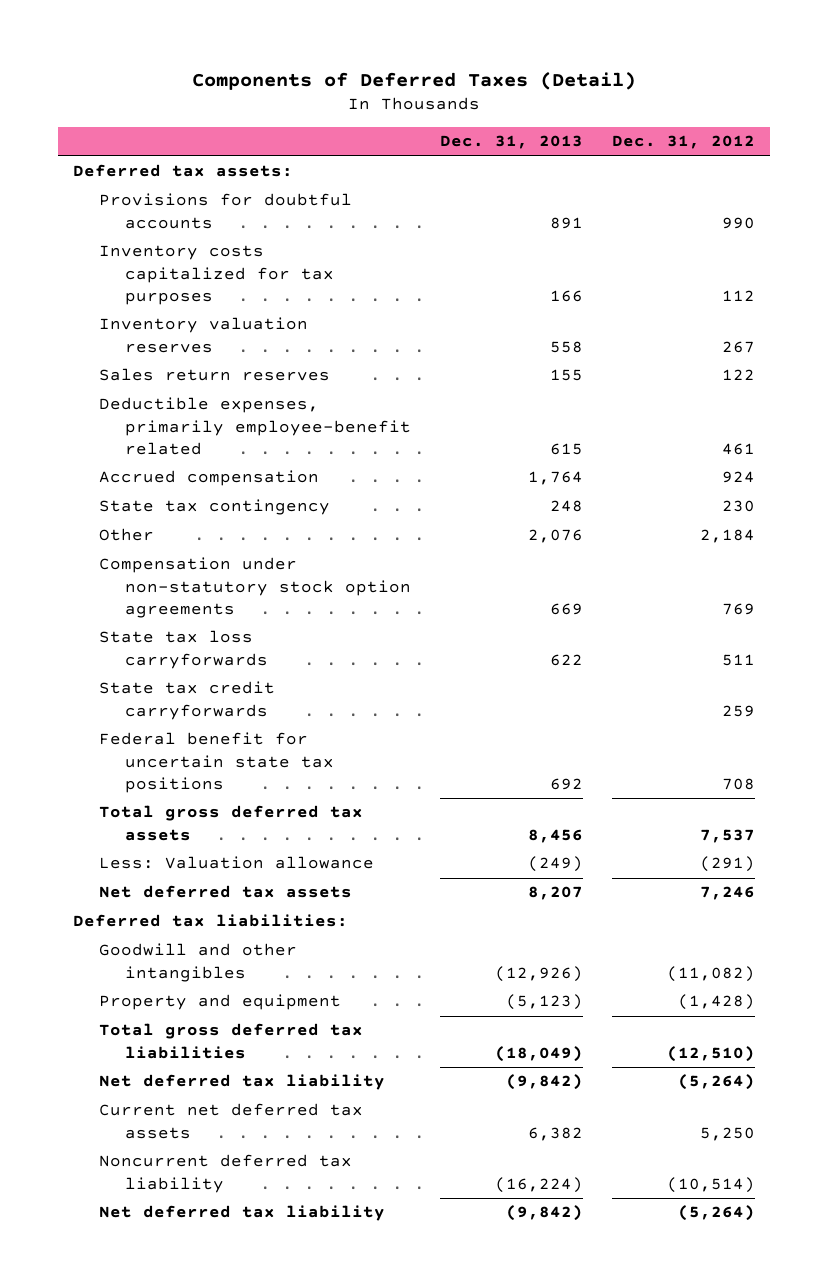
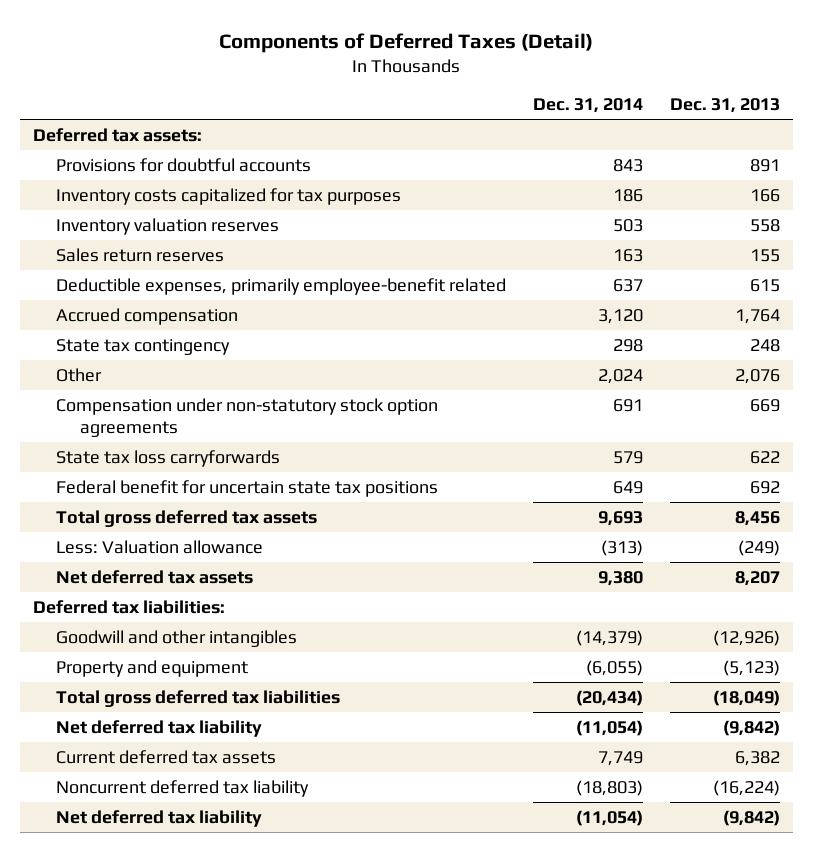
- | Dec. 31, 2013 | Dec. 31, 2012
+ | Dec. 31, 2014 | Dec. 31, 2013
- State tax credit carryforwards | | 259
- Current net deferred tax assets | 6,382 | 5,250
+ Current deferred tax assets | 7,749 | 6,382

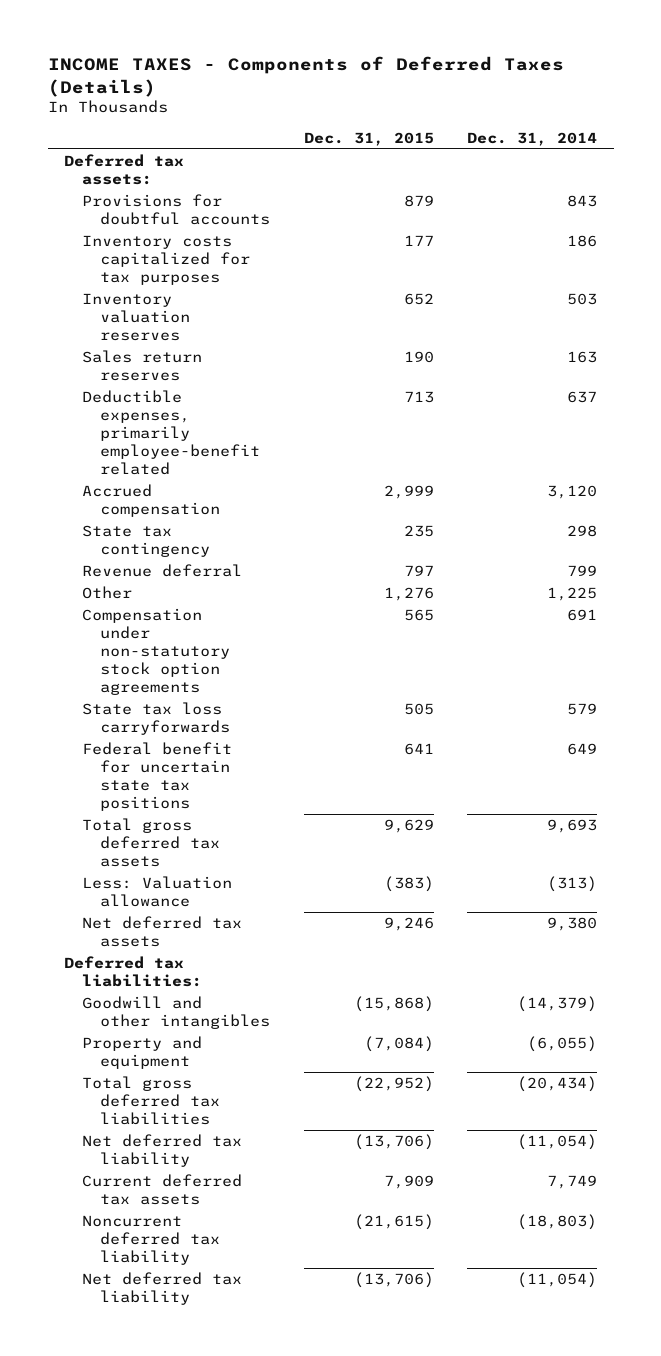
- Components of Deferred Taxes (Detail)
+ INCOME TAXES - Components of Deferred Taxes (Details)
- | Dec. 31, 2014 | Dec. 31, 2013
+ | Dec. 31, 2015 | Dec. 31, 2014
- Other | 2,024 | 2,076
+ Revenue deferral | 797 | 799
+ Other | 1,276 | 1,225

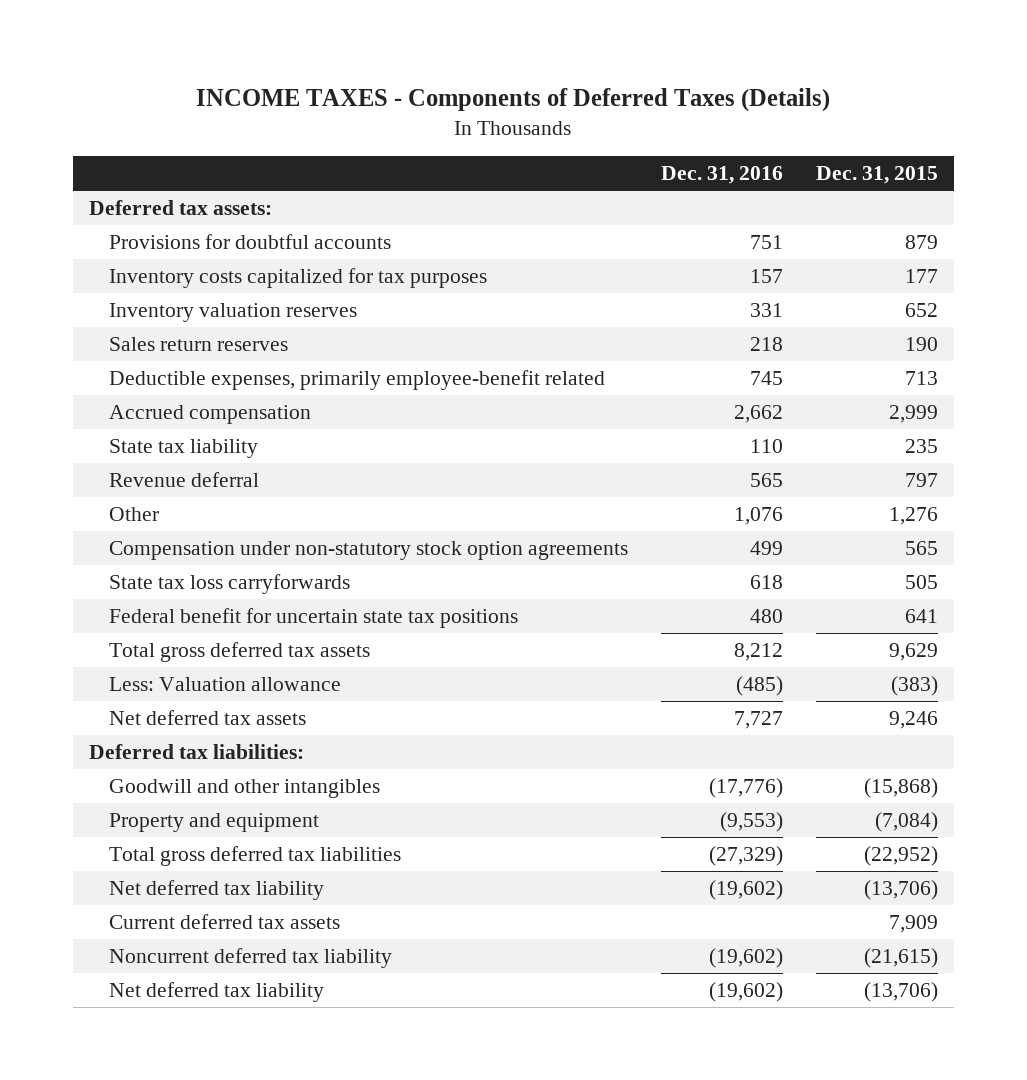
- | Dec. 31, 2015 | Dec. 31, 2014
+ | Dec. 31, 2016 | Dec. 31, 2015
- State tax contingency | 235 | 298
+ State tax liability | 110 | 235

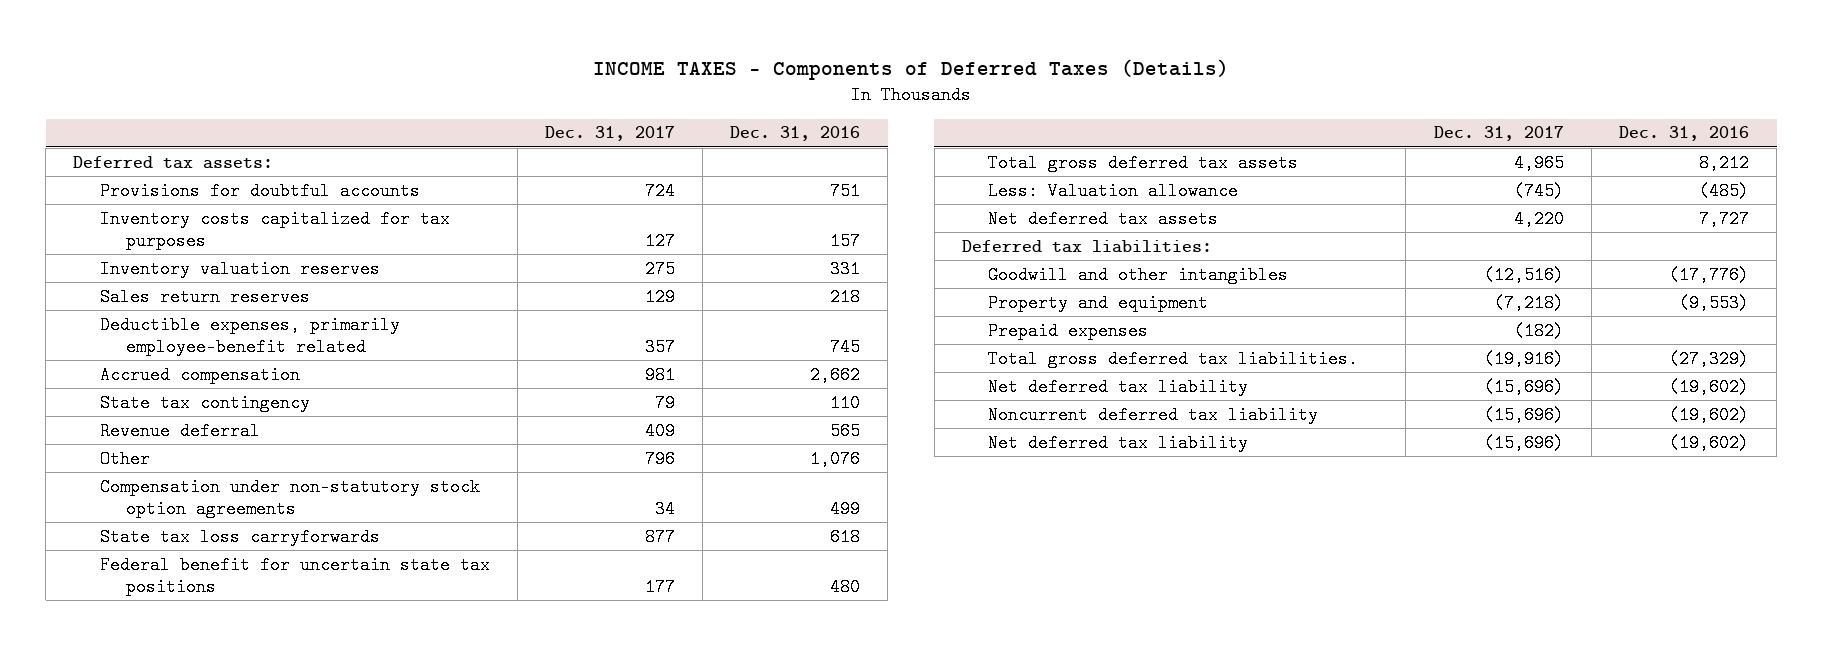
- | Dec. 31, 2016 | Dec. 31, 2015
+ | Dec. 31, 2017 | Dec. 31, 2016
- State tax liability | 110 | 235
+ State tax contingency | 79 | 110
- Total gross deferred tax liabilities | (27,329) | (22,952)
+ Prepaid expenses | (182) |
+ Total gross deferred tax liabilities. | (19,916) | (27,329)
- Current deferred tax assets | | 7,909

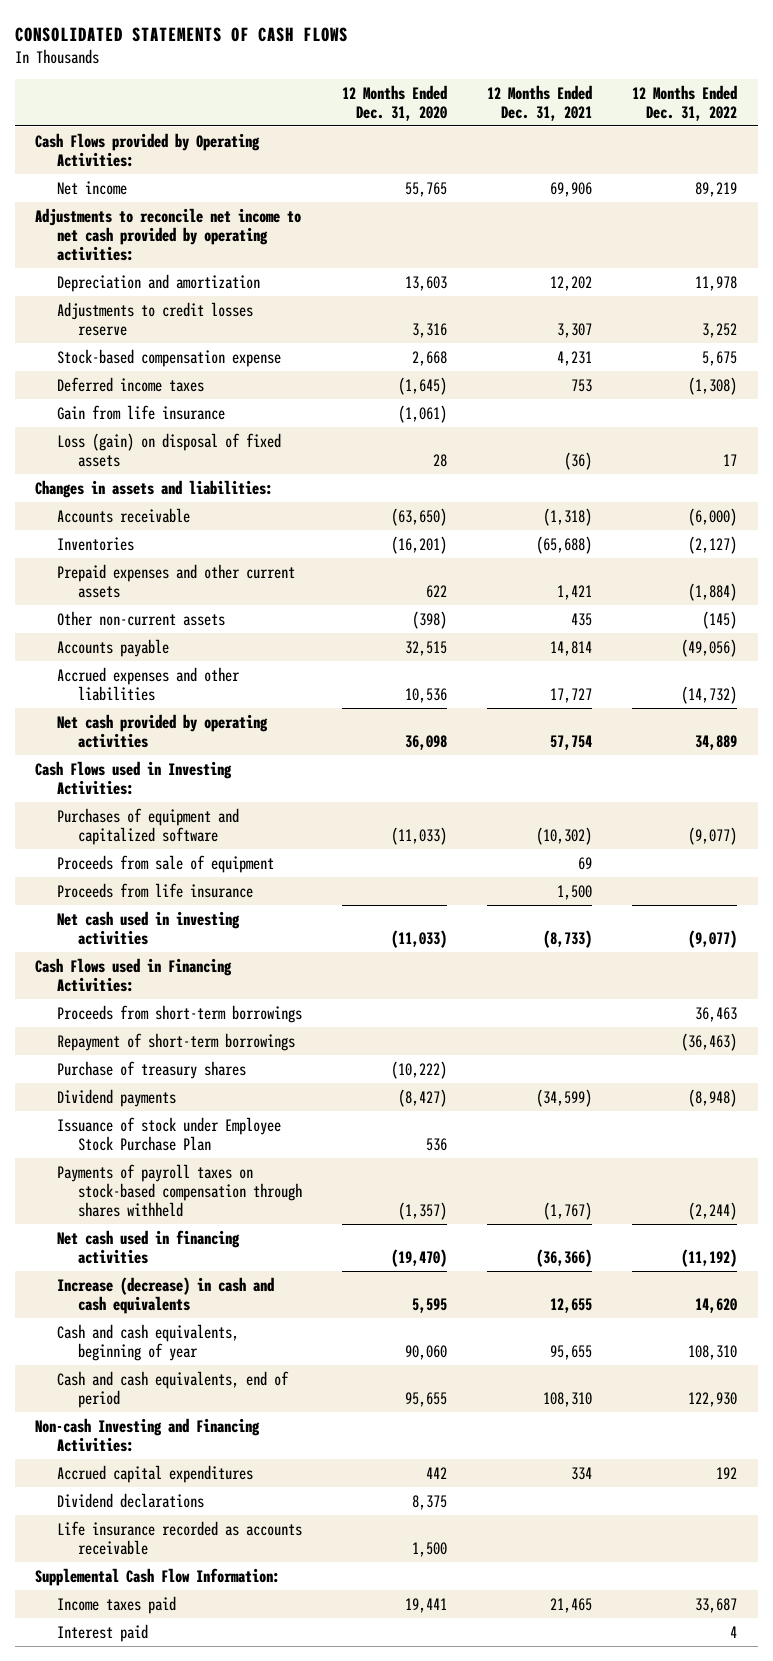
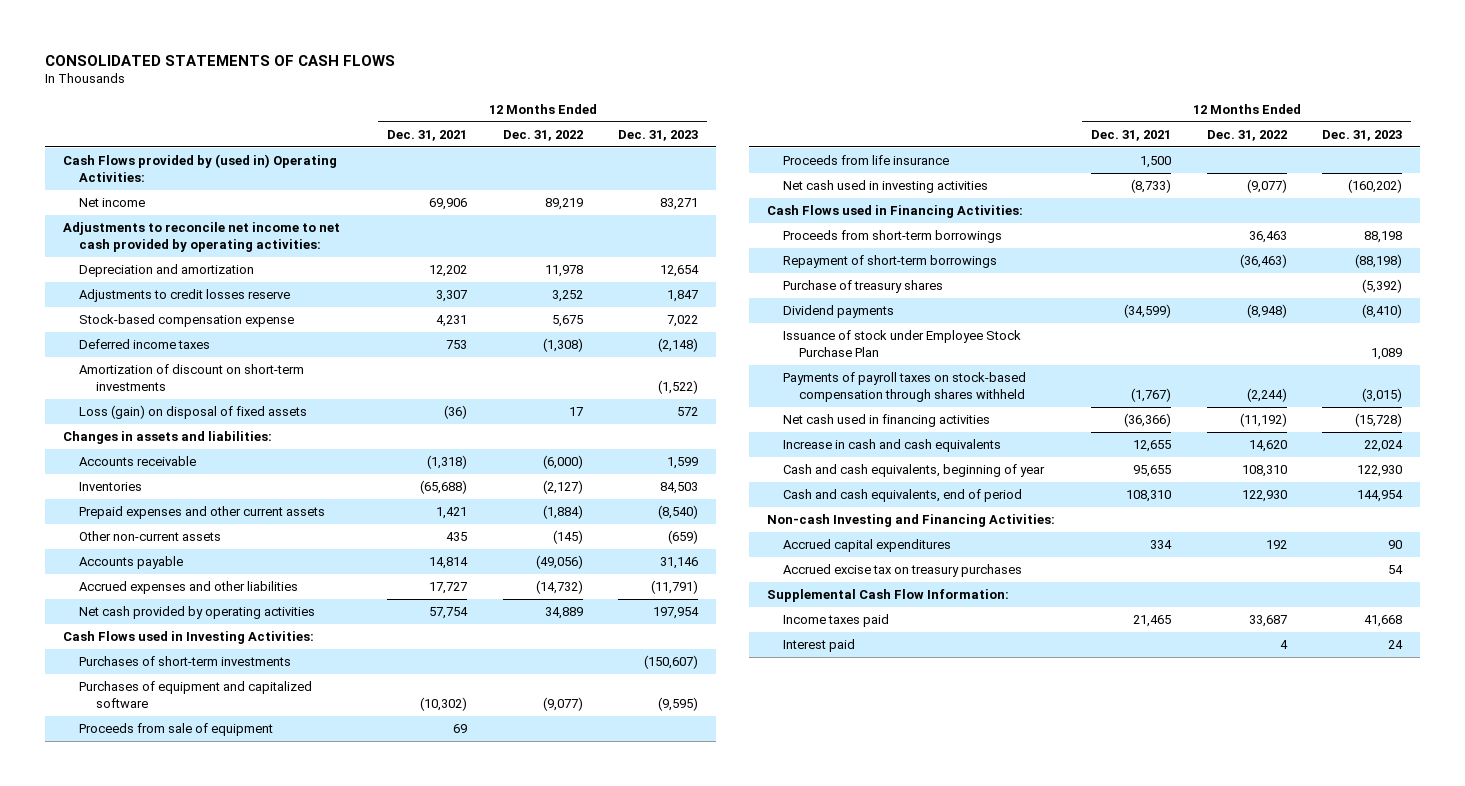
- | 12 Months Ended Dec. 31, 2020 | 12 Months Ended Dec. 31, 2021 | 12 Months Ended Dec. 31, 2022
+ | 12 Months Ended Dec. 31, 2021 | 12 Months Ended Dec. 31, 2022 | 12 Months Ended Dec. 31, 2023
- Cash Flows provided by Operating Activities:
+ Cash Flows provided by (used in) Operating Activities:
- Gain from life insurance | (1,061) | |
+ Amortization of discount on short-term investments | | | (1,522)
+ Purchases of short-term investments | | | (150,607)
- Increase (decrease) in cash and cash equivalents | 5,595 | 12,655 | 14,620
+ Increase in cash and cash equivalents | 12,655 | 14,620 | 22,024
- Dividend declarations | 8,375 | |
- Life insurance recorded as accounts receivable | 1,500 | |
+ Accrued excise tax on treasury purchases | | | 54

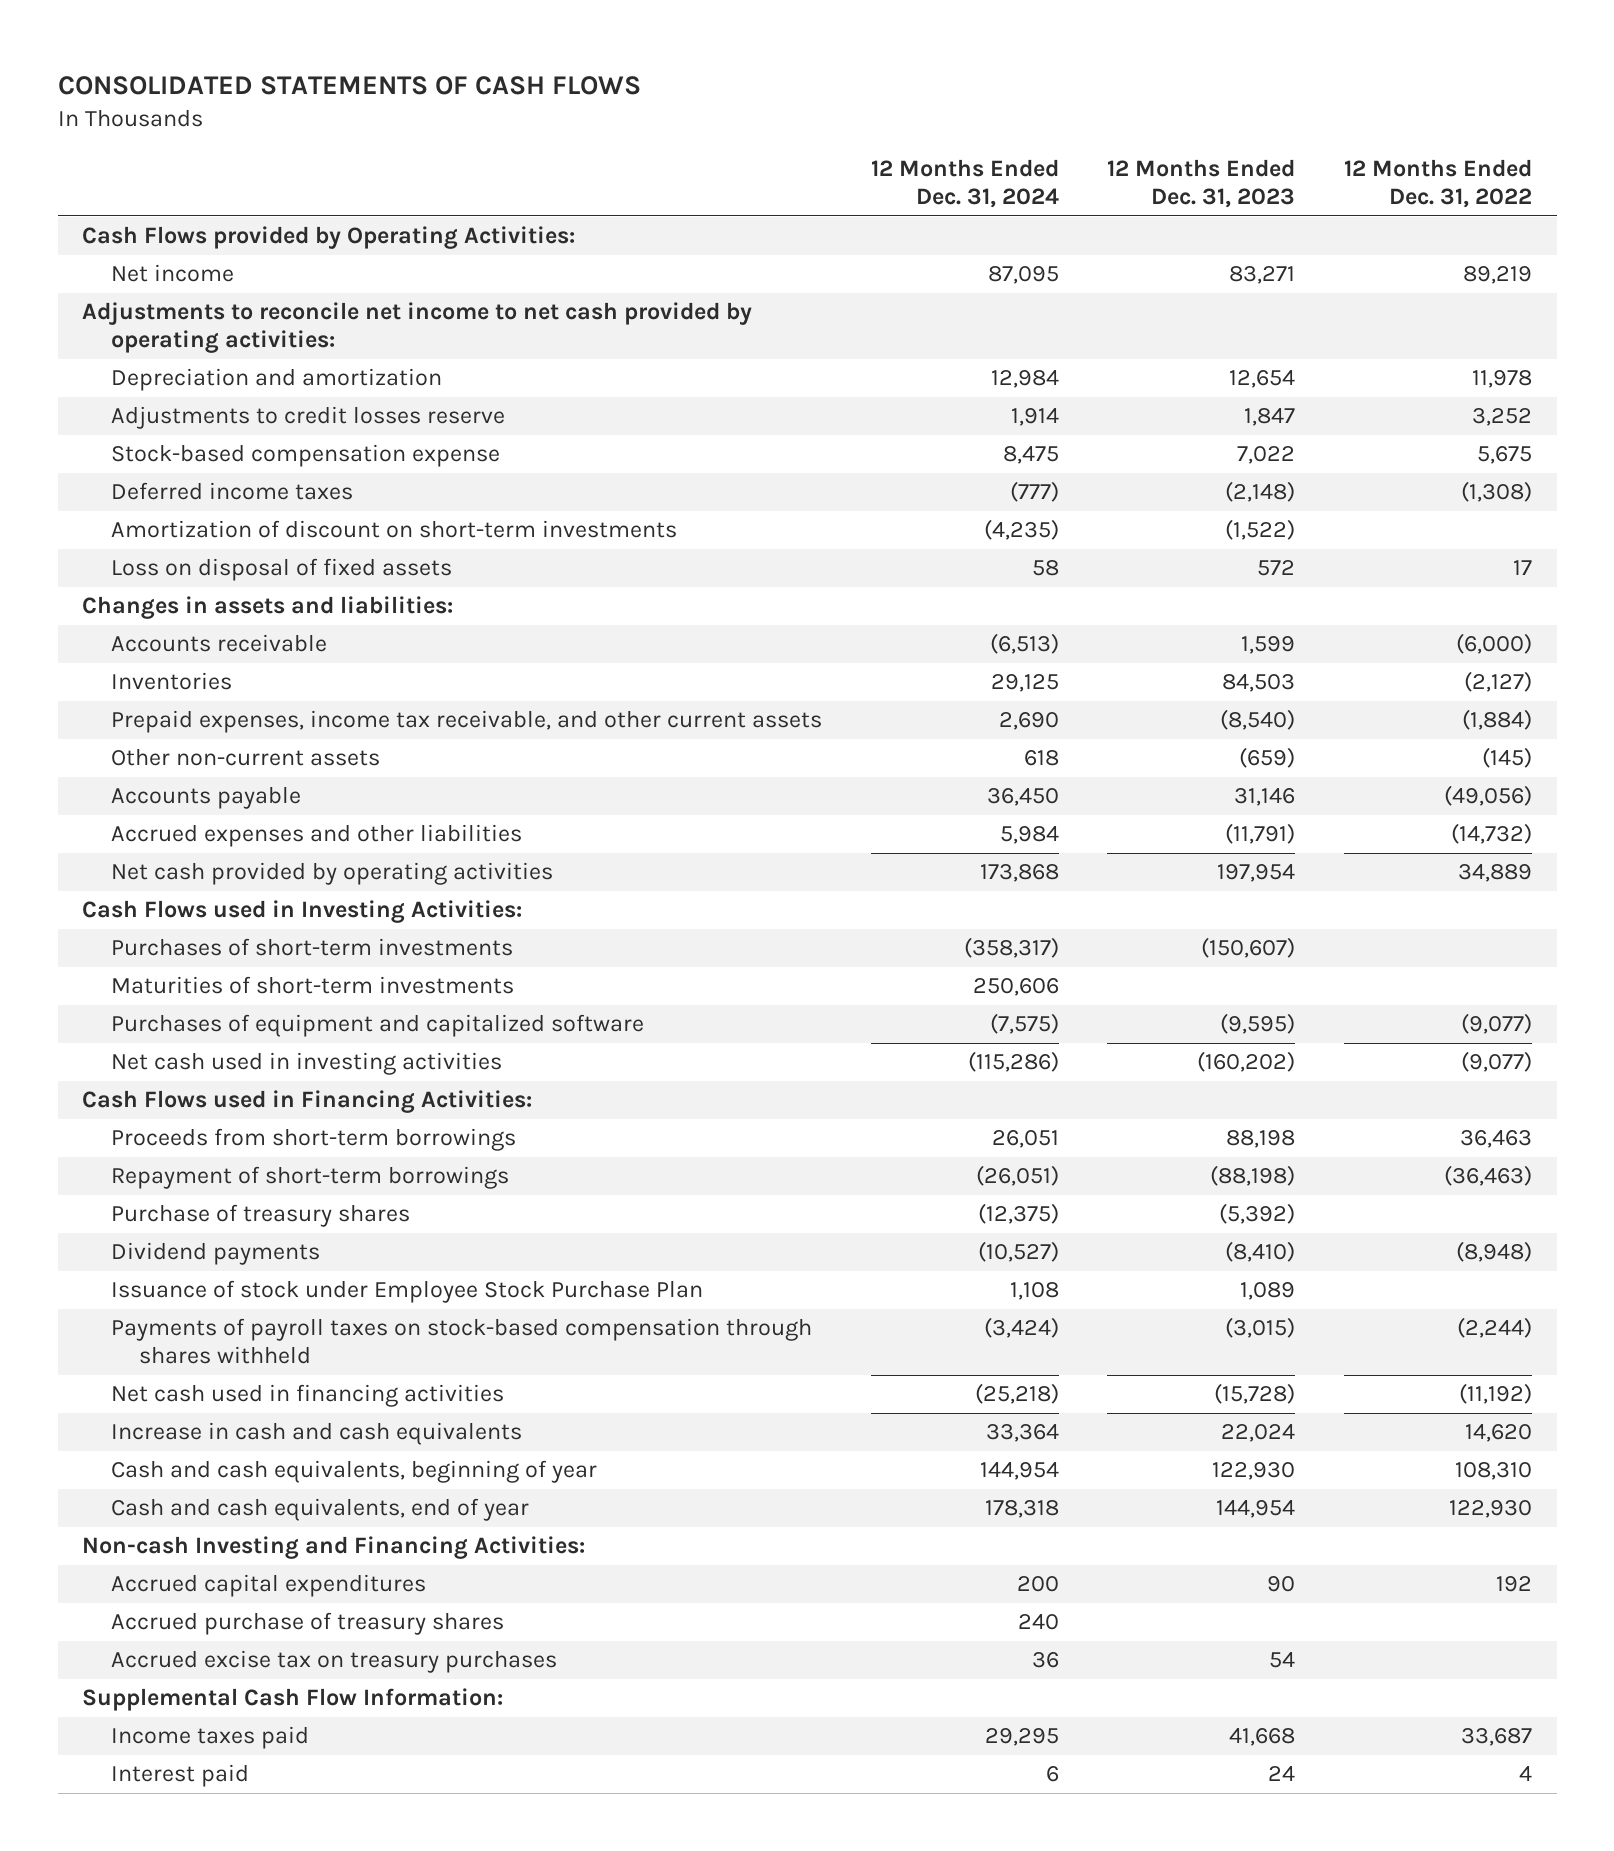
- | 12 Months Ended Dec. 31, 2021 | 12 Months Ended Dec. 31, 2022 | 12 Months Ended Dec. 31, 2023
+ | 12 Months Ended Dec. 31, 2024 | 12 Months Ended Dec. 31, 2023 | 12 Months Ended Dec. 31, 2022
- Cash Flows provided by (used in) Operating Activities:
+ Cash Flows provided by Operating Activities:
- Loss (gain) on disposal of fixed assets | (36) | 17 | 572
+ Loss on disposal of fixed assets | 58 | 572 | 17
- Prepaid expenses and other current assets | 1,421 | (1,884) | (8,540)
+ Prepaid expenses, income tax receivable, and other current assets | 2,690 | (8,540) | (1,884)
+ Maturities of short-term investments | 250,606 | |
- Proceeds from sale of equipment | 69 | |
- Proceeds from life insurance | 1,500 | |
- Cash and cash equivalents, end of period | 108,310 | 122,930 | 144,954
+ Cash and cash equivalents, end of year | 178,318 | 144,954 | 122,930
+ Accrued purchase of treasury shares | 240 | |

